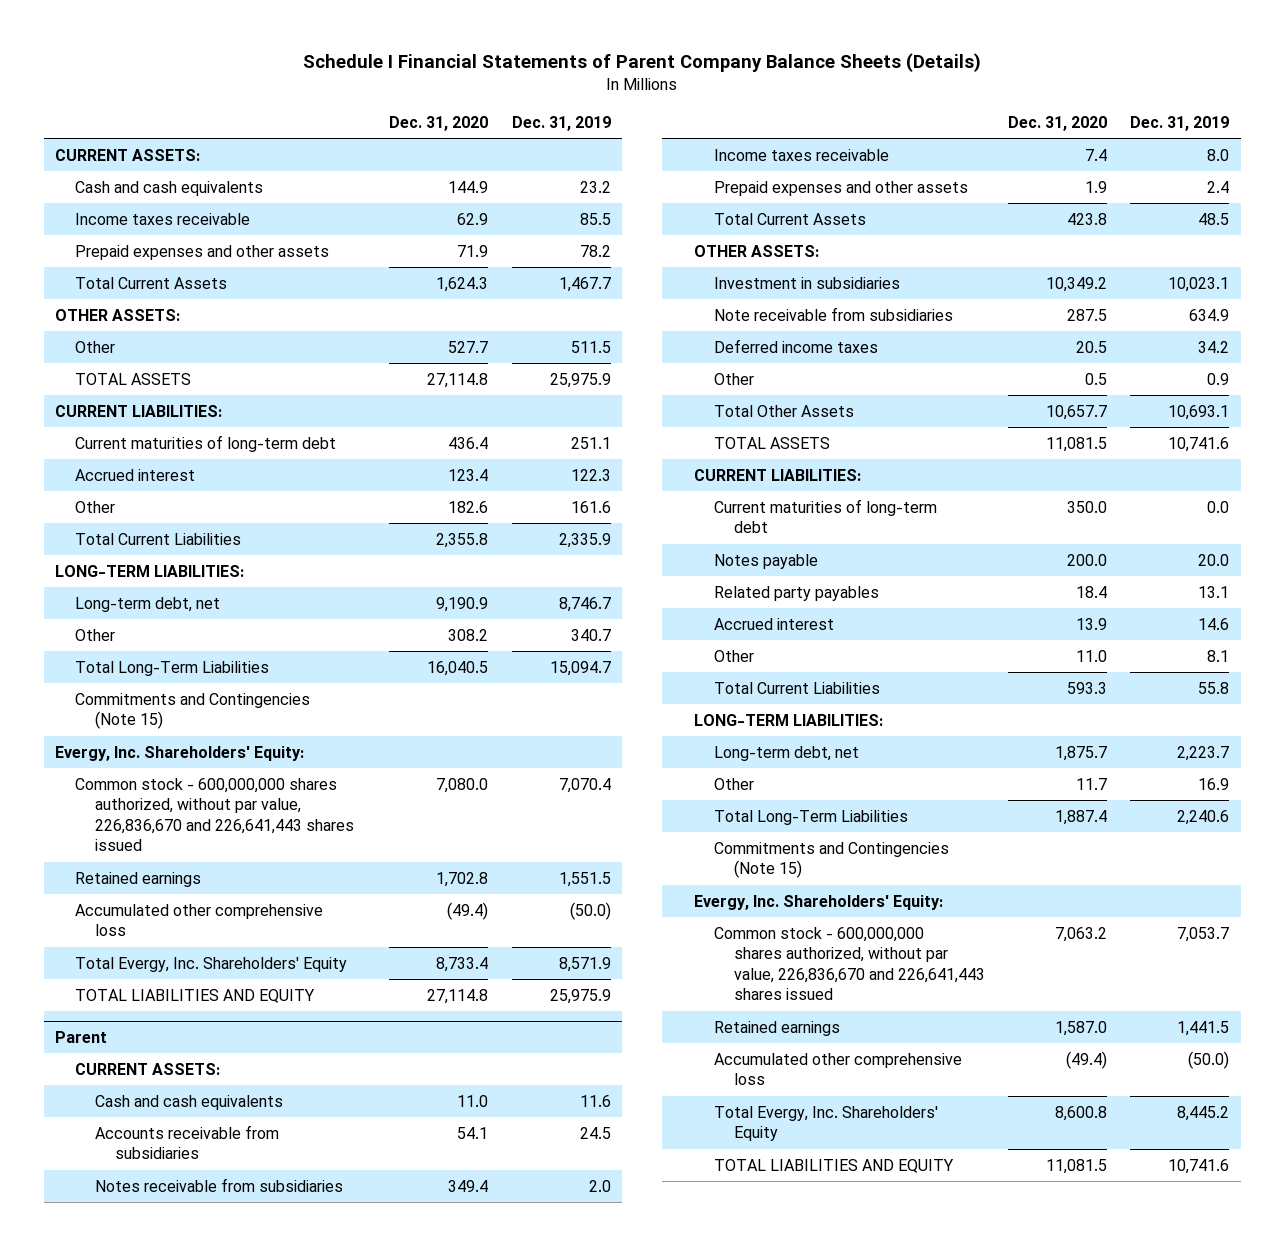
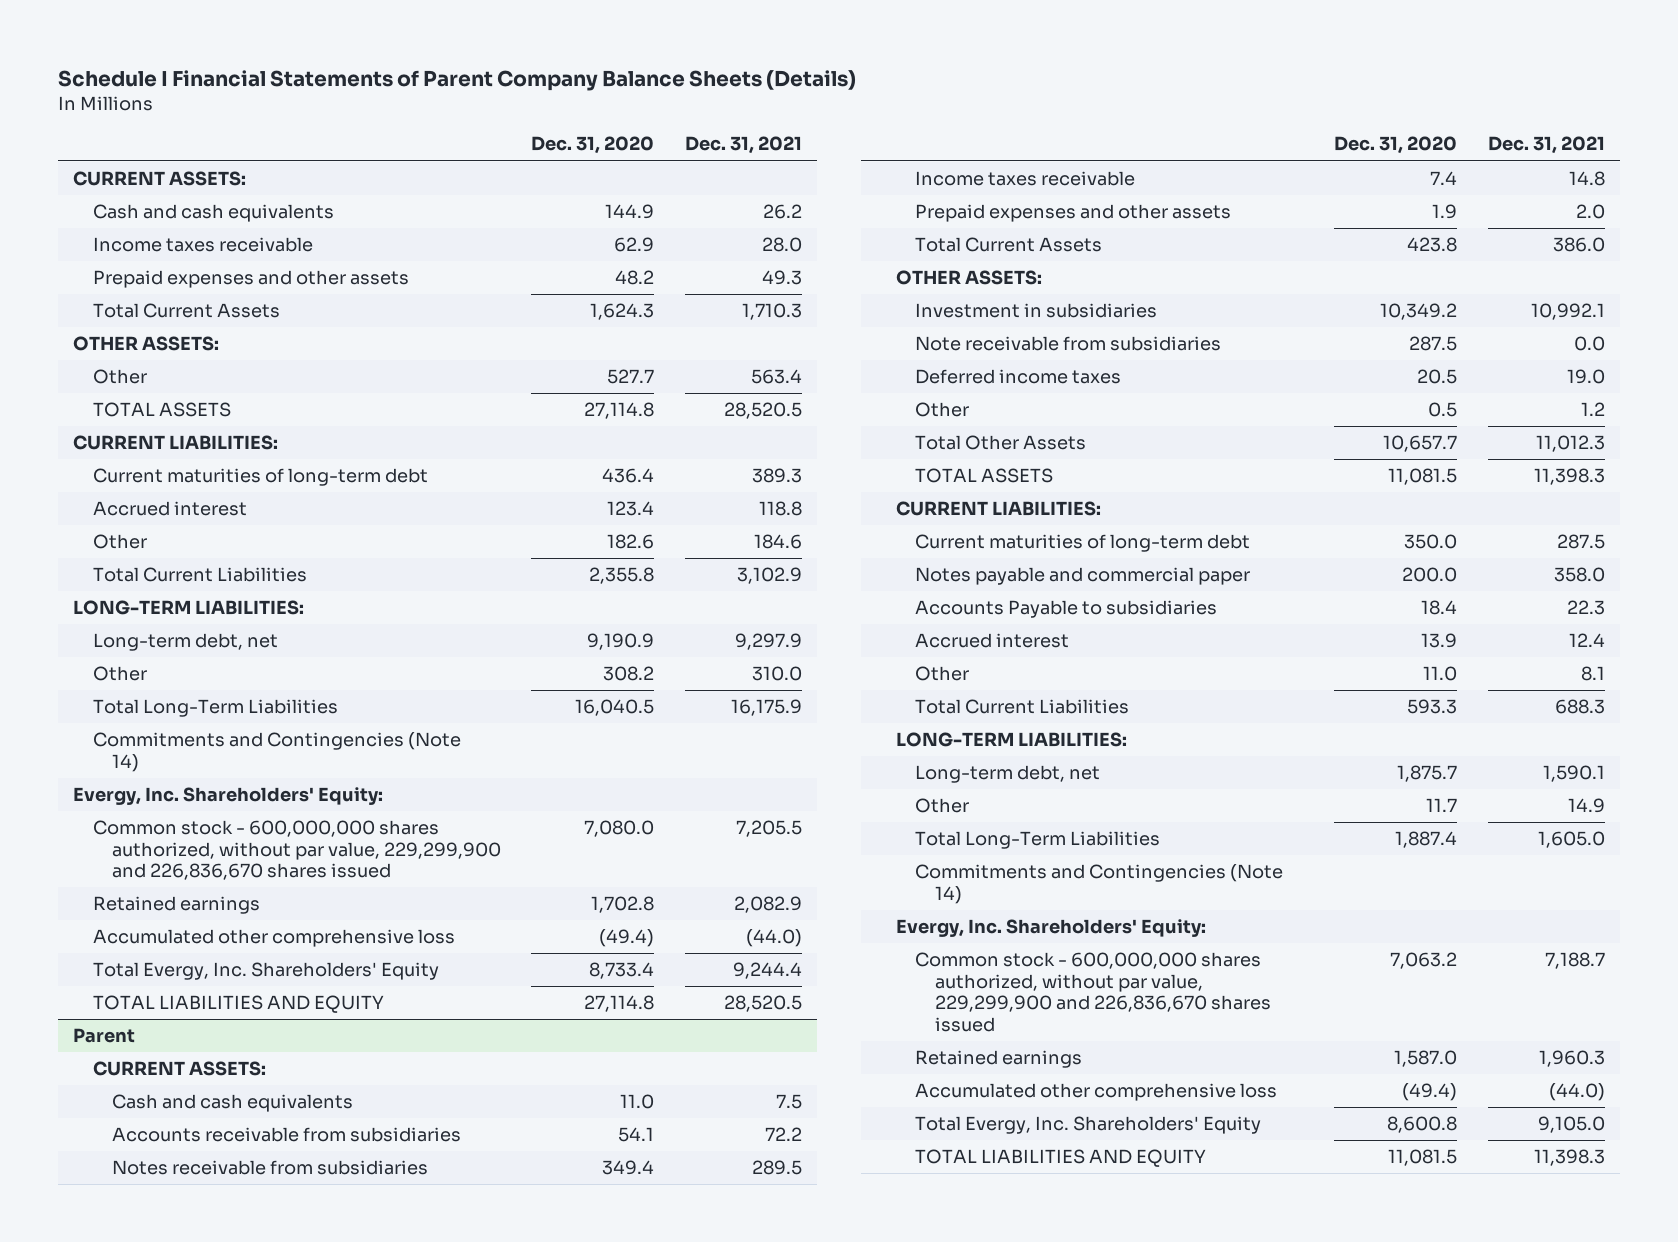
- | Dec. 31, 2020 | Dec. 31, 2019
+ | Dec. 31, 2020 | Dec. 31, 2021
- Prepaid expenses and other assets | 71.9 | 78.2
+ Prepaid expenses and other assets | 48.2 | 49.3
- Commitments and Contingencies (Note 15)
+ Commitments and Contingencies (Note 14)
- Common stock - 600,000,000 shares authorized, without par value, 226,836,670 and 226,641,443 shares issued | 7,080.0 | 7,070.4
+ Common stock - 600,000,000 shares authorized, without par value, 229,299,900 and 226,836,670 shares issued | 7,080.0 | 7,205.5
@ Parent
- Notes payable | 200.0 | 20.0
- Related party payables | 18.4 | 13.1
+ Notes payable and commercial paper | 200.0 | 358.0
+ Accounts Payable to subsidiaries | 18.4 | 22.3
- Commitments and Contingencies (Note 15)
+ Commitments and Contingencies (Note 14)
- Common stock - 600,000,000 shares authorized, without par value, 226,836,670 and 226,641,443 shares issued | 7,063.2 | 7,053.7
+ Common stock - 600,000,000 shares authorized, without par value, 229,299,900 and 226,836,670 shares issued | 7,063.2 | 7,188.7

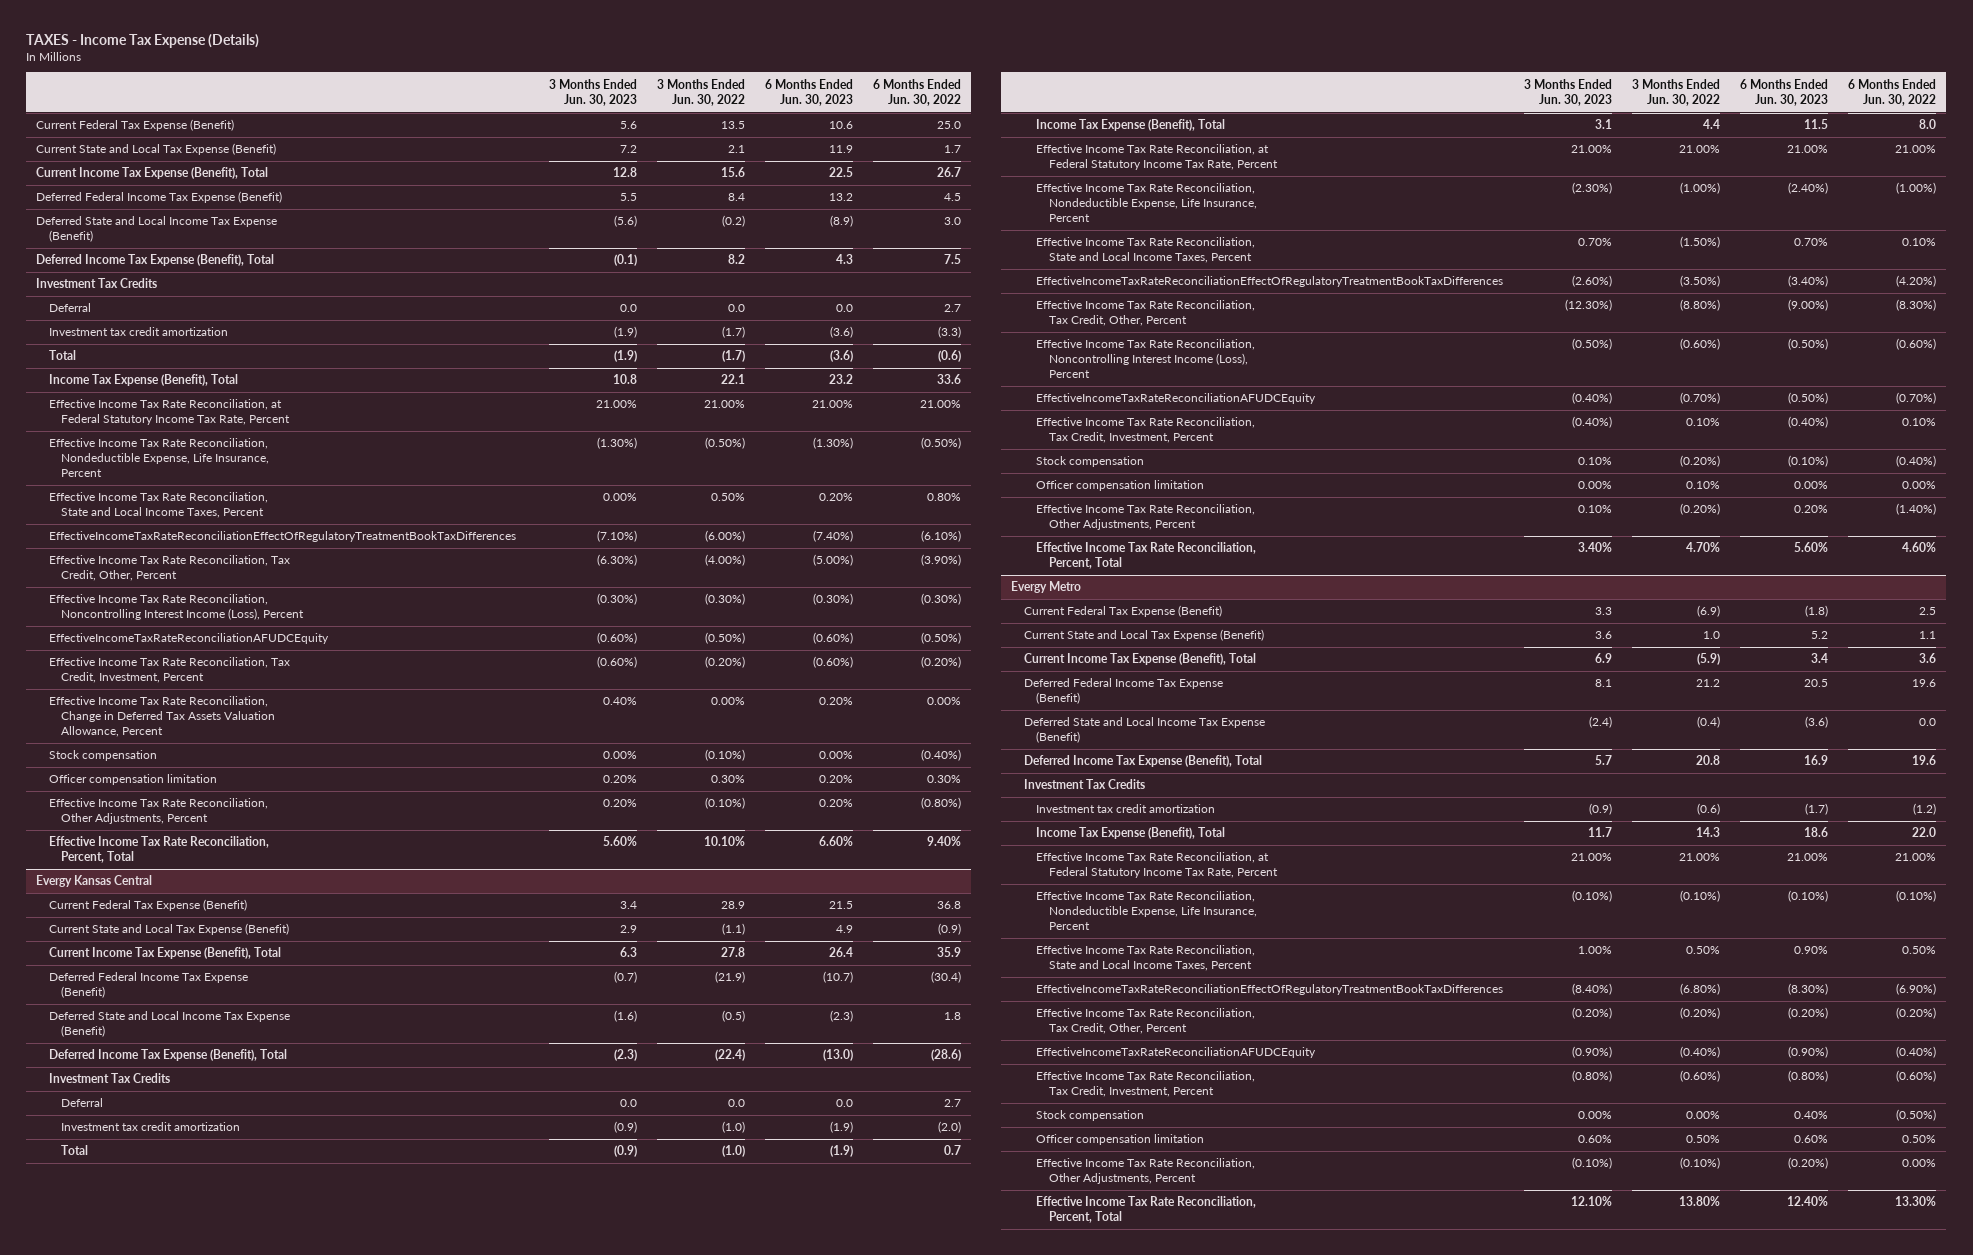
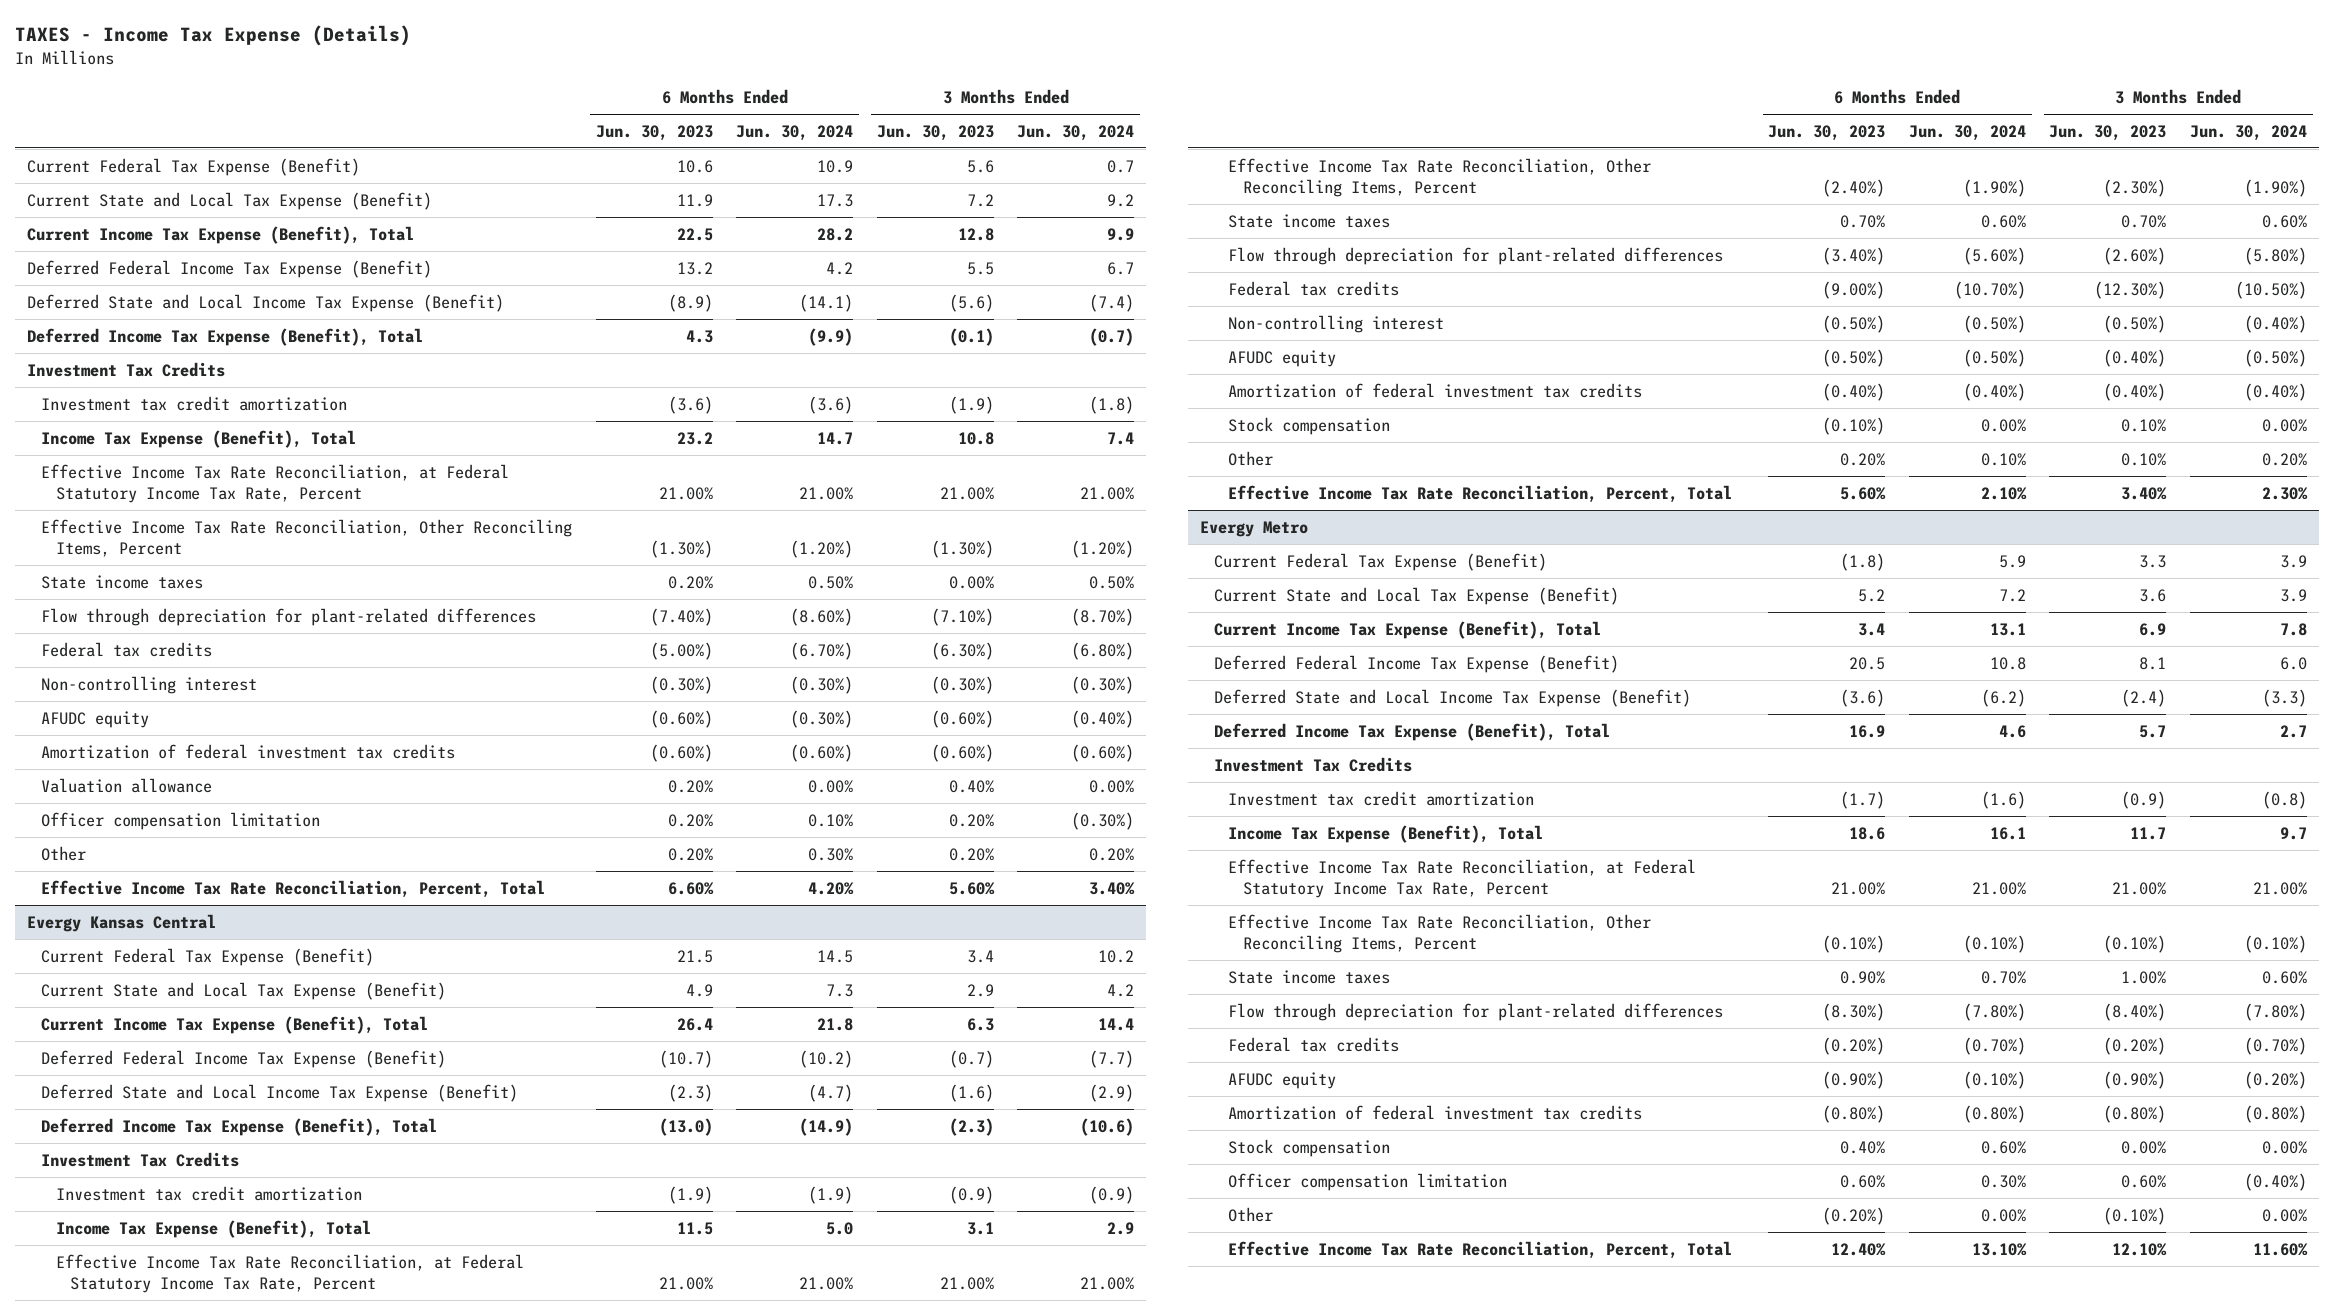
- | 3 Months Ended Jun. 30, 2023 | 3 Months Ended Jun. 30, 2022 | 6 Months Ended Jun. 30, 2023 | 6 Months Ended Jun. 30, 2022
+ | 6 Months Ended Jun. 30, 2023 | 6 Months Ended Jun. 30, 2024 | 3 Months Ended Jun. 30, 2023 | 3 Months Ended Jun. 30, 2024
- Deferral | 0.0 | 0.0 | 0.0 | 2.7
- Total | (1.9) | (1.7) | (3.6) | (0.6)
- Effective Income Tax Rate Reconciliation, Nondeductible Expense, Life Insurance, Percent | (1.30%) | (0.50%) | (1.30%) | (0.50%)
- Effective Income Tax Rate Reconciliation, State and Local Income Taxes, Percent | 0.00% | 0.50% | 0.20% | 0.80%
- EffectiveIncomeTaxRateReconciliationEffectOfRegulatoryTreatmentBookTaxDifferences | (7.10%) | (6.00%) | (7.40%) | (6.10%)
- Effective Income Tax Rate Reconciliation, Tax Credit, Other, Percent | (6.30%) | (4.00%) | (5.00%) | (3.90%)
- Effective Income Tax Rate Reconciliation, Noncontrolling Interest Income (Loss), Percent | (0.30%) | (0.30%) | (0.30%) | (0.30%)
- EffectiveIncomeTaxRateReconciliationAFUDCEquity | (0.60%) | (0.50%) | (0.60%) | (0.50%)
- Effective Income Tax Rate Reconciliation, Tax Credit, Investment, Percent | (0.60%) | (0.20%) | (0.60%) | (0.20%)
- Effective Income Tax Rate Reconciliation, Change in Deferred Tax Assets Valuation Allowance, Percent | 0.40% | 0.00% | 0.20% | 0.00%
- Stock compensation | 0.00% | (0.10%) | 0.00% | (0.40%)
+ Effective Income Tax Rate Reconciliation, Other Reconciling Items, Percent | (1.30%) | (1.20%) | (1.30%) | (1.20%)
+ State income taxes | 0.20% | 0.50% | 0.00% | 0.50%
+ Flow through depreciation for plant-related differences | (7.40%) | (8.60%) | (7.10%) | (8.70%)
+ Federal tax credits | (5.00%) | (6.70%) | (6.30%) | (6.80%)
+ Non-controlling interest | (0.30%) | (0.30%) | (0.30%) | (0.30%)
+ AFUDC equity | (0.60%) | (0.30%) | (0.60%) | (0.40%)
+ Amortization of federal investment tax credits | (0.60%) | (0.60%) | (0.60%) | (0.60%)
+ Valuation allowance | 0.20% | 0.00% | 0.40% | 0.00%
- Effective Income Tax Rate Reconciliation, Other Adjustments, Percent | 0.20% | (0.10%) | 0.20% | (0.80%)
+ Other | 0.20% | 0.30% | 0.20% | 0.20%
@ Evergy Kansas Central
- Deferral | 0.0 | 0.0 | 0.0 | 2.7
- Total | (0.9) | (1.0) | (1.9) | 0.7
- Effective Income Tax Rate Reconciliation, Nondeductible Expense, Life Insurance, Percent | (2.30%) | (1.00%) | (2.40%) | (1.00%)
- Effective Income Tax Rate Reconciliation, State and Local Income Taxes, Percent | 0.70% | (1.50%) | 0.70% | 0.10%
- EffectiveIncomeTaxRateReconciliationEffectOfRegulatoryTreatmentBookTaxDifferences | (2.60%) | (3.50%) | (3.40%) | (4.20%)
- Effective Income Tax Rate Reconciliation, Tax Credit, Other, Percent | (12.30%) | (8.80%) | (9.00%) | (8.30%)
- Effective Income Tax Rate Reconciliation, Noncontrolling Interest Income (Loss), Percent | (0.50%) | (0.60%) | (0.50%) | (0.60%)
- EffectiveIncomeTaxRateReconciliationAFUDCEquity | (0.40%) | (0.70%) | (0.50%) | (0.70%)
- Effective Income Tax Rate Reconciliation, Tax Credit, Investment, Percent | (0.40%) | 0.10% | (0.40%) | 0.10%
+ Effective Income Tax Rate Reconciliation, Other Reconciling Items, Percent | (2.40%) | (1.90%) | (2.30%) | (1.90%)
+ State income taxes | 0.70% | 0.60% | 0.70% | 0.60%
+ Flow through depreciation for plant-related differences | (3.40%) | (5.60%) | (2.60%) | (5.80%)
+ Federal tax credits | (9.00%) | (10.70%) | (12.30%) | (10.50%)
+ Non-controlling interest | (0.50%) | (0.50%) | (0.50%) | (0.40%)
+ AFUDC equity | (0.50%) | (0.50%) | (0.40%) | (0.50%)
+ Amortization of federal investment tax credits | (0.40%) | (0.40%) | (0.40%) | (0.40%)
- Officer compensation limitation | 0.00% | 0.10% | 0.00% | 0.00%
- Effective Income Tax Rate Reconciliation, Other Adjustments, Percent | 0.10% | (0.20%) | 0.20% | (1.40%)
+ Other | 0.20% | 0.10% | 0.10% | 0.20%
@ Evergy Metro
- Effective Income Tax Rate Reconciliation, Nondeductible Expense, Life Insurance, Percent | (0.10%) | (0.10%) | (0.10%) | (0.10%)
- Effective Income Tax Rate Reconciliation, State and Local Income Taxes, Percent | 1.00% | 0.50% | 0.90% | 0.50%
- EffectiveIncomeTaxRateReconciliationEffectOfRegulatoryTreatmentBookTaxDifferences | (8.40%) | (6.80%) | (8.30%) | (6.90%)
- Effective Income Tax Rate Reconciliation, Tax Credit, Other, Percent | (0.20%) | (0.20%) | (0.20%) | (0.20%)
- EffectiveIncomeTaxRateReconciliationAFUDCEquity | (0.90%) | (0.40%) | (0.90%) | (0.40%)
- Effective Income Tax Rate Reconciliation, Tax Credit, Investment, Percent | (0.80%) | (0.60%) | (0.80%) | (0.60%)
+ Effective Income Tax Rate Reconciliation, Other Reconciling Items, Percent | (0.10%) | (0.10%) | (0.10%) | (0.10%)
+ State income taxes | 0.90% | 0.70% | 1.00% | 0.60%
+ Flow through depreciation for plant-related differences | (8.30%) | (7.80%) | (8.40%) | (7.80%)
+ Federal tax credits | (0.20%) | (0.70%) | (0.20%) | (0.70%)
+ AFUDC equity | (0.90%) | (0.10%) | (0.90%) | (0.20%)
+ Amortization of federal investment tax credits | (0.80%) | (0.80%) | (0.80%) | (0.80%)
- Effective Income Tax Rate Reconciliation, Other Adjustments, Percent | (0.10%) | (0.10%) | (0.20%) | 0.00%
+ Other | (0.20%) | 0.00% | (0.10%) | 0.00%

